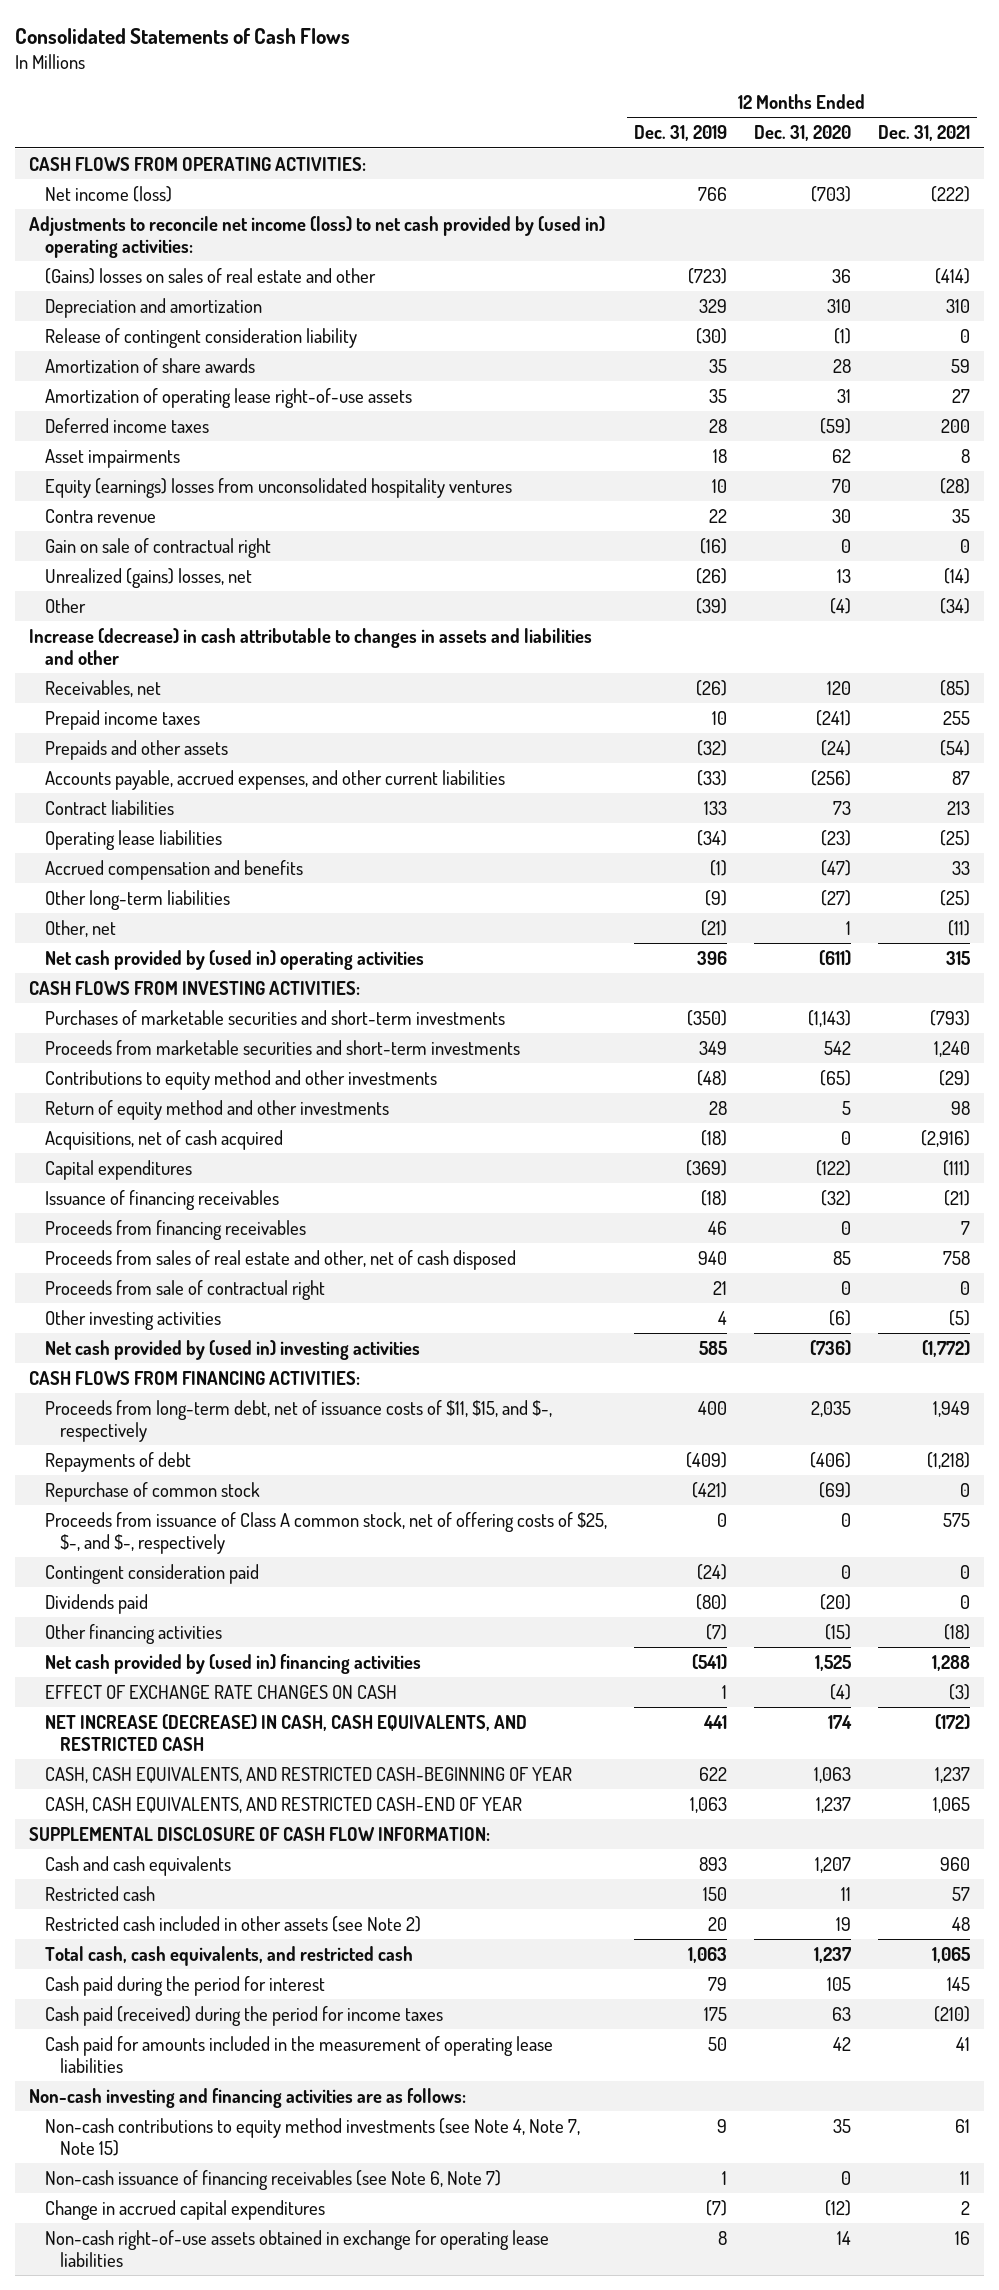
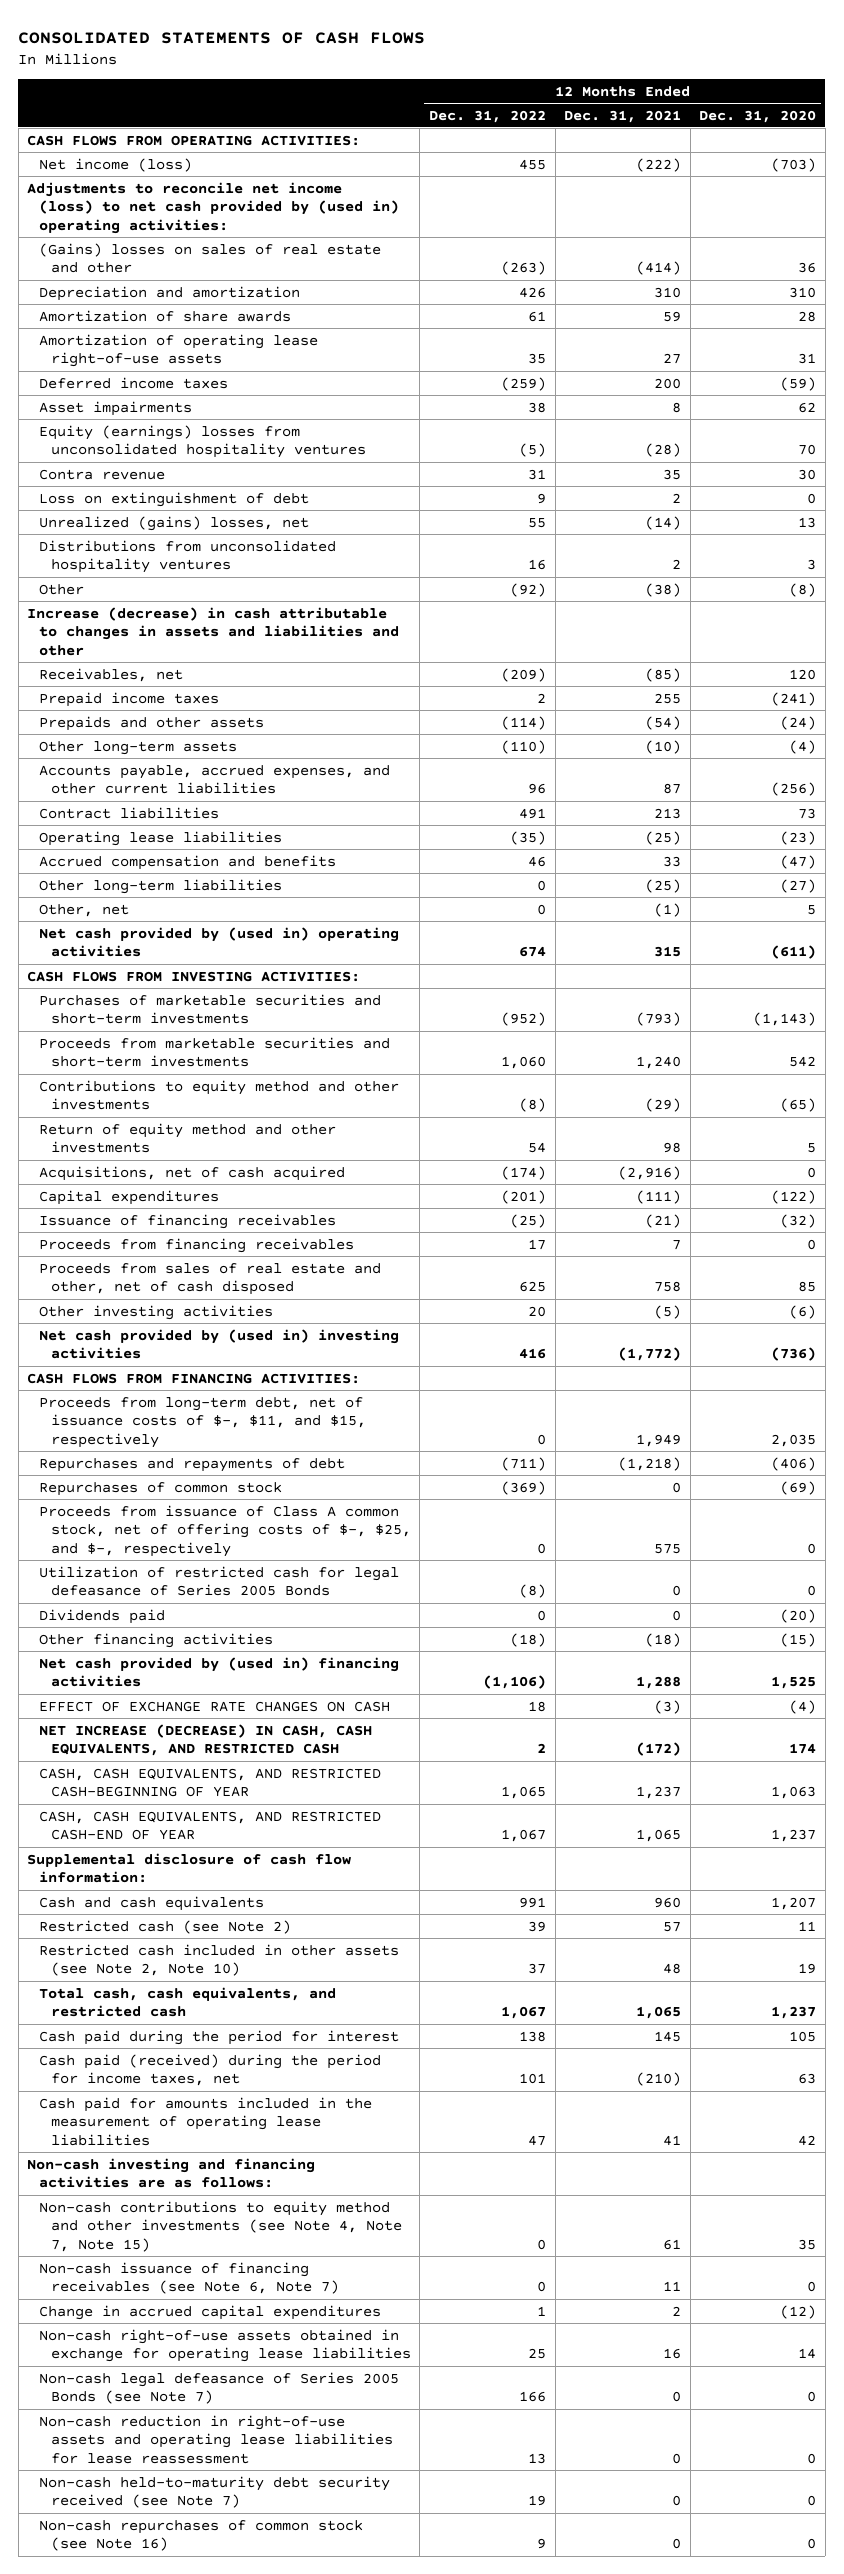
- Consolidated Statements of Cash Flows
+ CONSOLIDATED STATEMENTS OF CASH FLOWS
- | 12 Months Ended Dec. 31, 2019 | 12 Months Ended Dec. 31, 2020 | 12 Months Ended Dec. 31, 2021
+ | 12 Months Ended Dec. 31, 2022 | 12 Months Ended Dec. 31, 2021 | 12 Months Ended Dec. 31, 2020
- Release of contingent consideration liability | (30) | (1) | 0
- Gain on sale of contractual right | (16) | 0 | 0
+ Loss on extinguishment of debt | 9 | 2 | 0
- Other | (39) | (4) | (34)
+ Distributions from unconsolidated hospitality ventures | 16 | 2 | 3
+ Other | (92) | (38) | (8)
+ Other long-term assets | (110) | (10) | (4)
- Other, net | (21) | 1 | (11)
+ Other, net | 0 | (1) | 5
- Proceeds from sale of contractual right | 21 | 0 | 0
- Proceeds from long-term debt, net of issuance costs of $11, $15, and $-, respectively | 400 | 2,035 | 1,949
- Repayments of debt | (409) | (406) | (1,218)
- Repurchase of common stock | (421) | (69) | 0
- Proceeds from issuance of Class A common stock, net of offering costs of $25, $-, and $-, respectively | 0 | 0 | 575
- Contingent consideration paid | (24) | 0 | 0
+ Proceeds from long-term debt, net of issuance costs of $-, $11, and $15, respectively | 0 | 1,949 | 2,035
+ Repurchases and repayments of debt | (711) | (1,218) | (406)
+ Repurchases of common stock | (369) | 0 | (69)
+ Proceeds from issuance of Class A common stock, net of offering costs of $-, $25, and $-, respectively | 0 | 575 | 0
+ Utilization of restricted cash for legal defeasance of Series 2005 Bonds | (8) | 0 | 0
- SUPPLEMENTAL DISCLOSURE OF CASH FLOW INFORMATION:
+ Supplemental disclosure of cash flow information:
- Restricted cash | 150 | 11 | 57
- Restricted cash included in other assets (see Note 2) | 20 | 19 | 48
+ Restricted cash (see Note 2) | 39 | 57 | 11
+ Restricted cash included in other assets (see Note 2, Note 10) | 37 | 48 | 19
- Cash paid (received) during the period for income taxes | 175 | 63 | (210)
+ Cash paid (received) during the period for income taxes, net | 101 | (210) | 63
- Non-cash contributions to equity method investments (see Note 4, Note 7, Note 15) | 9 | 35 | 61
+ Non-cash contributions to equity method and other investments (see Note 4, Note 7, Note 15) | 0 | 61 | 35
+ Non-cash legal defeasance of Series 2005 Bonds (see Note 7) | 166 | 0 | 0
+ Non-cash reduction in right-of-use assets and operating lease liabilities for lease reassessment | 13 | 0 | 0
+ Non-cash held-to-maturity debt security received (see Note 7) | 19 | 0 | 0
+ Non-cash repurchases of common stock (see Note 16) | 9 | 0 | 0

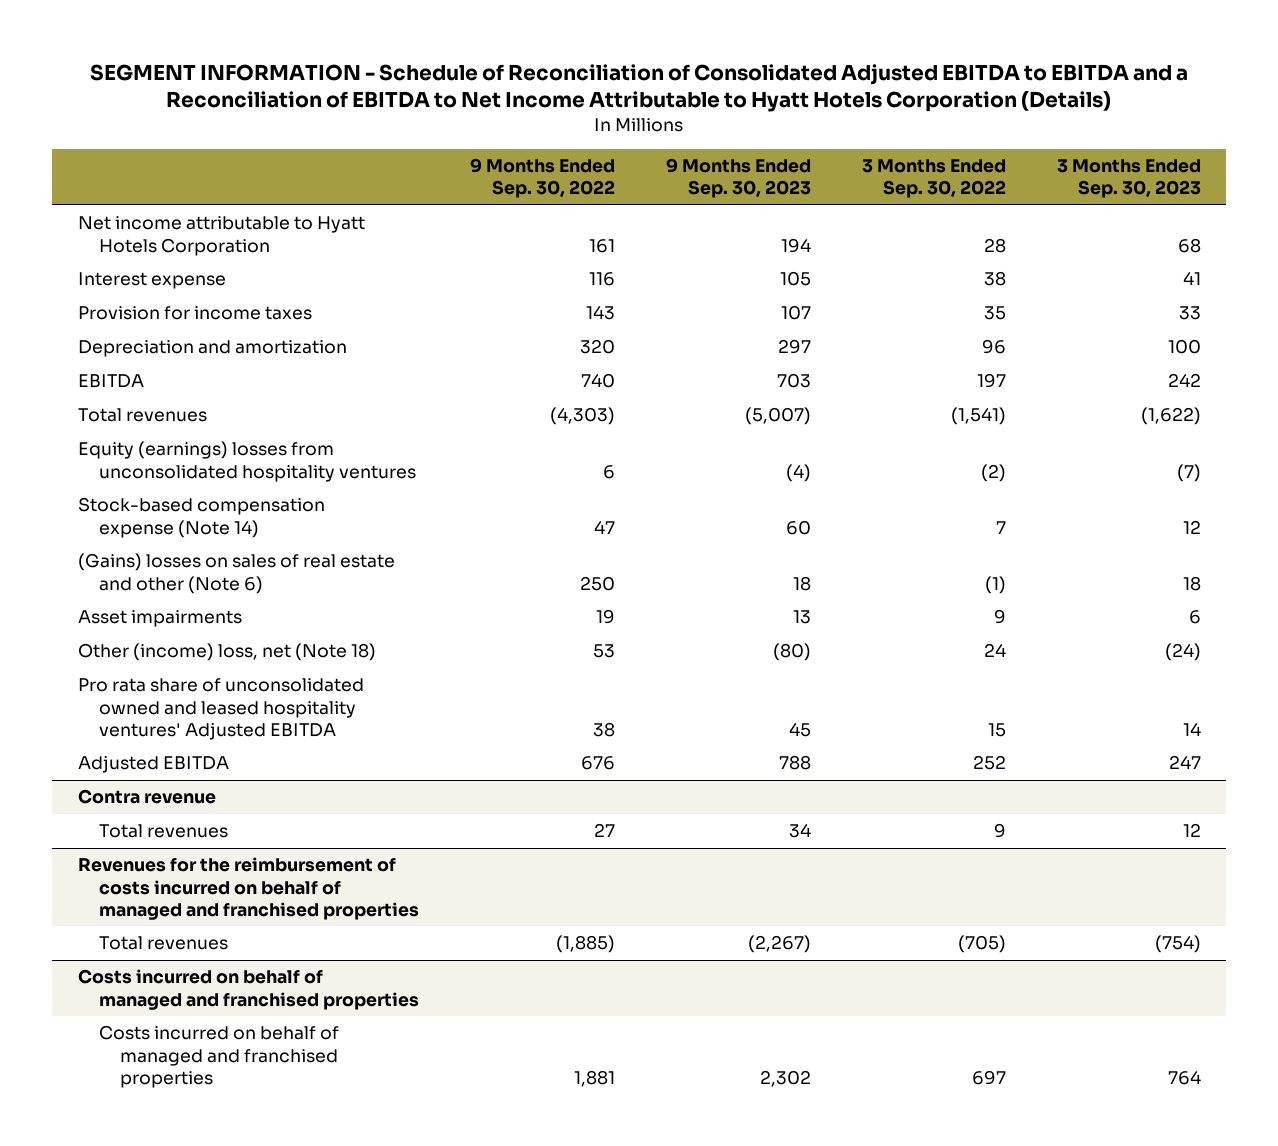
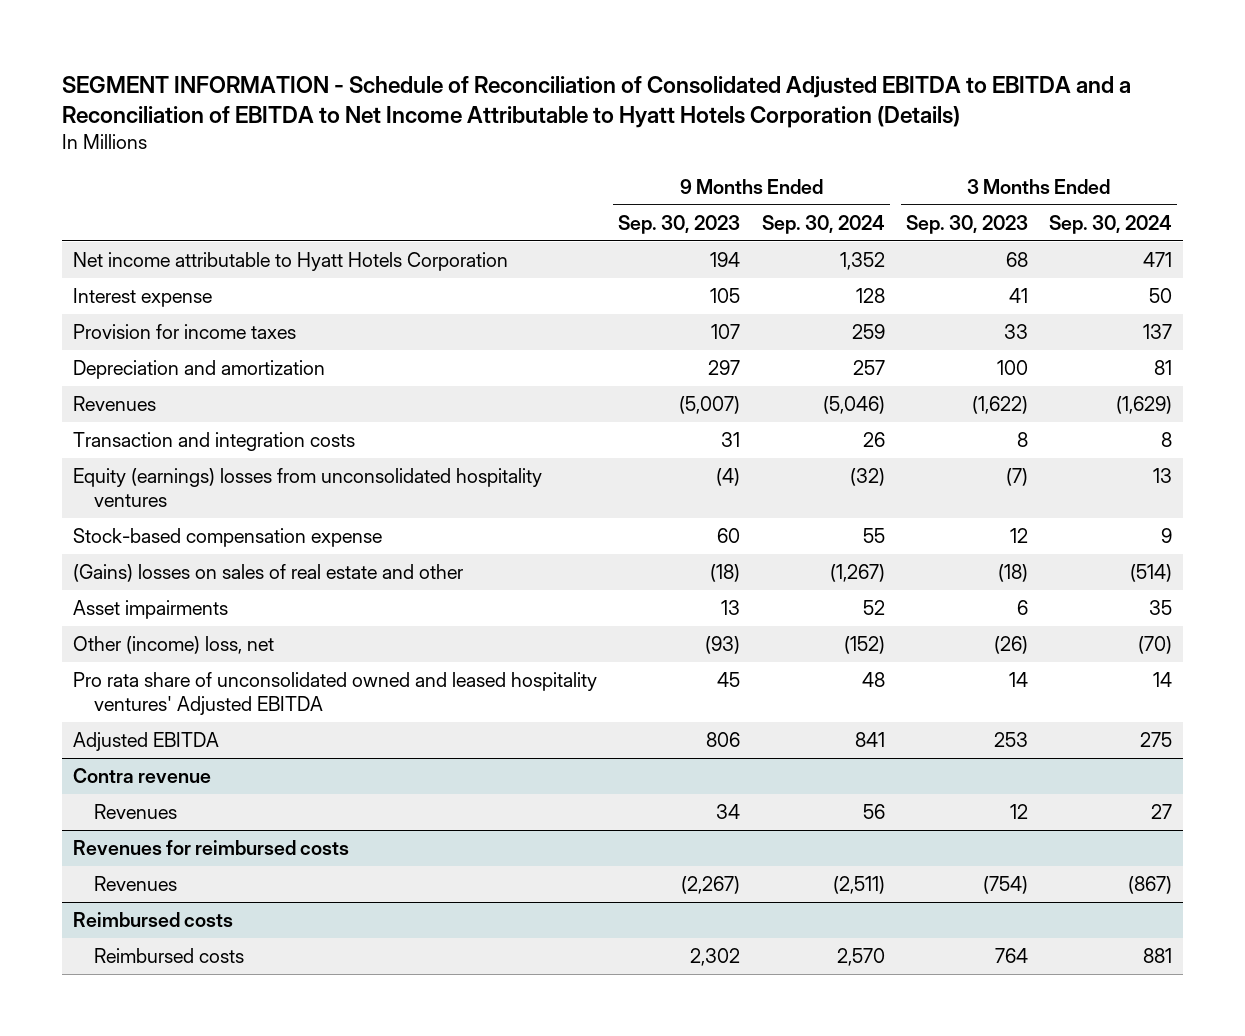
- | 9 Months Ended Sep. 30, 2022 | 9 Months Ended Sep. 30, 2023 | 3 Months Ended Sep. 30, 2022 | 3 Months Ended Sep. 30, 2023
+ | 9 Months Ended Sep. 30, 2023 | 9 Months Ended Sep. 30, 2024 | 3 Months Ended Sep. 30, 2023 | 3 Months Ended Sep. 30, 2024
- EBITDA | 740 | 703 | 197 | 242
- Total revenues | (4,303) | (5,007) | (1,541) | (1,622)
+ Revenues | (5,007) | (5,046) | (1,622) | (1,629)
+ Transaction and integration costs | 31 | 26 | 8 | 8
- Stock-based compensation expense (Note 14) | 47 | 60 | 7 | 12
- (Gains) losses on sales of real estate and other (Note 6) | 250 | 18 | (1) | 18
+ Stock-based compensation expense | 60 | 55 | 12 | 9
+ (Gains) losses on sales of real estate and other | (18) | (1,267) | (18) | (514)
- Other (income) loss, net (Note 18) | 53 | (80) | 24 | (24)
+ Other (income) loss, net | (93) | (152) | (26) | (70)
- Adjusted EBITDA | 676 | 788 | 252 | 247
+ Adjusted EBITDA | 806 | 841 | 253 | 275
@ Contra revenue
- Total revenues | 27 | 34 | 9 | 12
- Revenues for the reimbursement of costs incurred on behalf of managed and franchised properties
- Total revenues | (1,885) | (2,267) | (705) | (754)
- Costs incurred on behalf of managed and franchised properties
- Costs incurred on behalf of managed and franchised properties | 1,881 | 2,302 | 697 | 764
@ Contra revenue
+ Revenues | 34 | 56 | 12 | 27
+ Revenues for reimbursed costs
+ Revenues | (2,267) | (2,511) | (754) | (867)
+ Reimbursed costs
+ Reimbursed costs | 2,302 | 2,570 | 764 | 881

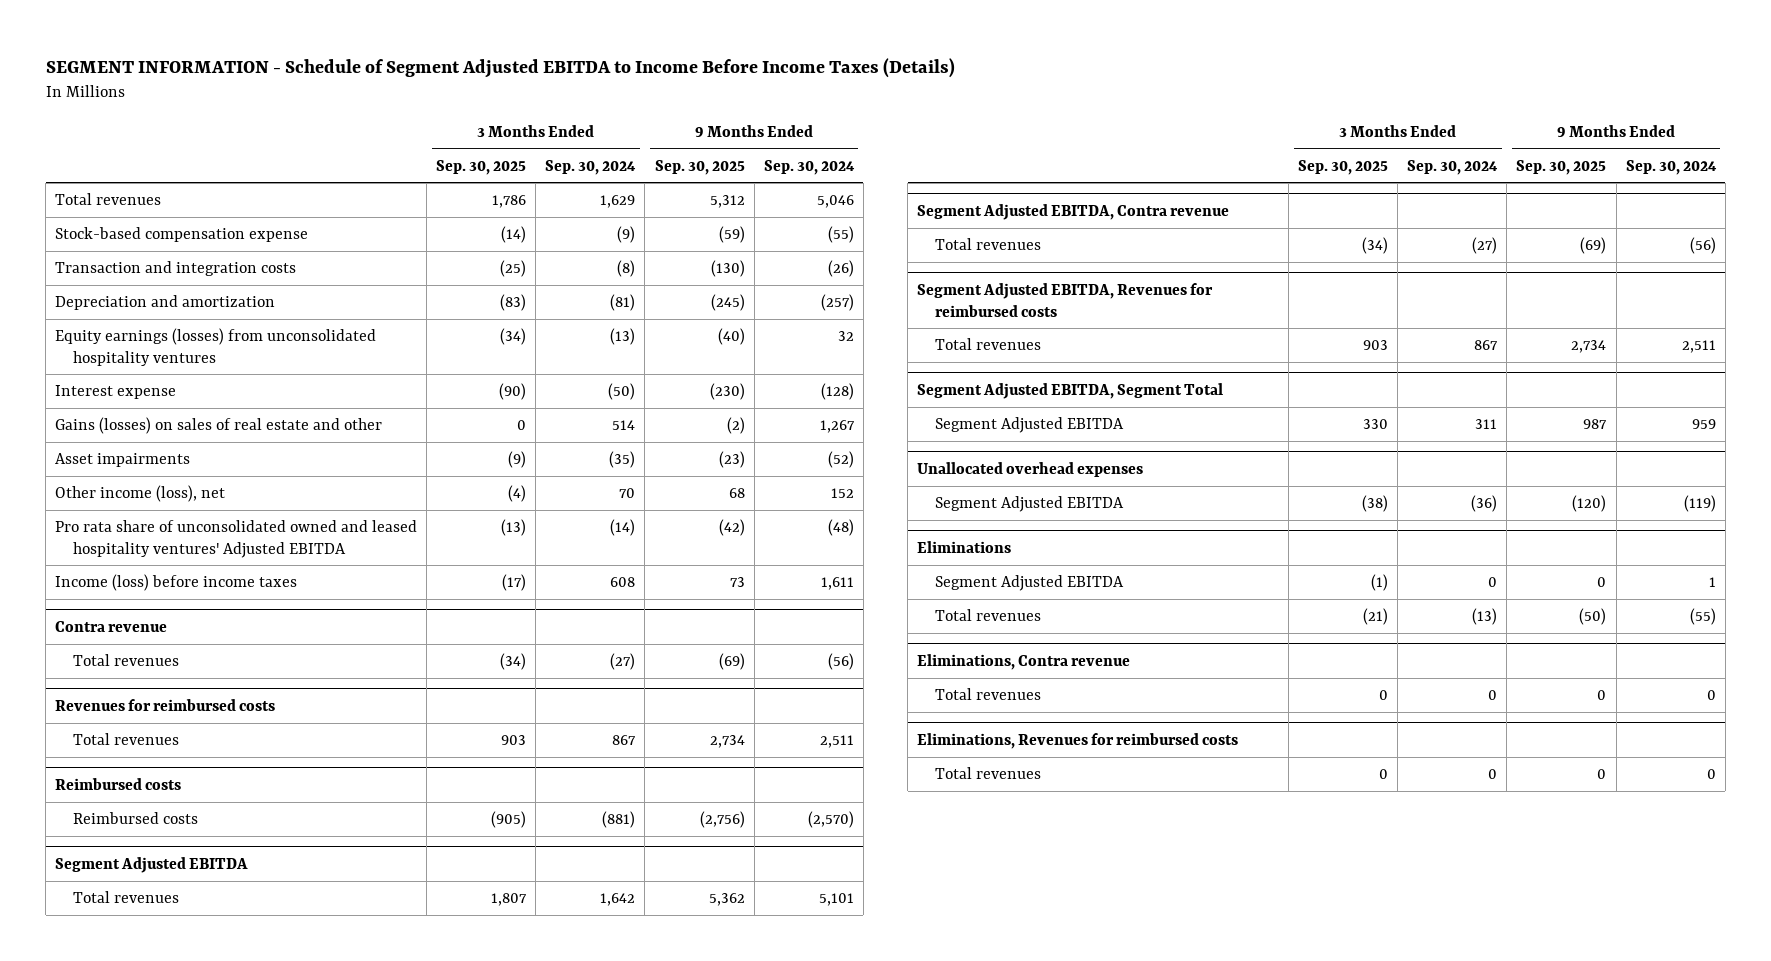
- SEGMENT INFORMATION - Schedule of Reconciliation of Consolidated Adjusted EBITDA to EBITDA and a Reconciliation of EBITDA to Net Income Attributable to Hyatt Hotels Corporation (Details)
+ SEGMENT INFORMATION - Schedule of Segment Adjusted EBITDA to Income Before Income Taxes (Details)
- | 9 Months Ended Sep. 30, 2023 | 9 Months Ended Sep. 30, 2024 | 3 Months Ended Sep. 30, 2023 | 3 Months Ended Sep. 30, 2024
+ | 3 Months Ended Sep. 30, 2025 | 3 Months Ended Sep. 30, 2024 | 9 Months Ended Sep. 30, 2025 | 9 Months Ended Sep. 30, 2024
- Net income attributable to Hyatt Hotels Corporation | 194 | 1,352 | 68 | 471
- Interest expense | 105 | 128 | 41 | 50
- Provision for income taxes | 107 | 259 | 33 | 137
- Depreciation and amortization | 297 | 257 | 100 | 81
- Revenues | (5,007) | (5,046) | (1,622) | (1,629)
- Transaction and integration costs | 31 | 26 | 8 | 8
- Equity (earnings) losses from unconsolidated hospitality ventures | (4) | (32) | (7) | 13
- Stock-based compensation expense | 60 | 55 | 12 | 9
- (Gains) losses on sales of real estate and other | (18) | (1,267) | (18) | (514)
- Asset impairments | 13 | 52 | 6 | 35
- Other (income) loss, net | (93) | (152) | (26) | (70)
- Pro rata share of unconsolidated owned and leased hospitality ventures' Adjusted EBITDA | 45 | 48 | 14 | 14
- Adjusted EBITDA | 806 | 841 | 253 | 275
+ Total revenues | 1,786 | 1,629 | 5,312 | 5,046
+ Stock-based compensation expense | (14) | (9) | (59) | (55)
+ Transaction and integration costs | (25) | (8) | (130) | (26)
+ Depreciation and amortization | (83) | (81) | (245) | (257)
+ Equity earnings (losses) from unconsolidated hospitality ventures | (34) | (13) | (40) | 32
+ Interest expense | (90) | (50) | (230) | (128)
+ Gains (losses) on sales of real estate and other | 0 | 514 | (2) | 1,267
+ Asset impairments | (9) | (35) | (23) | (52)
+ Other income (loss), net | (4) | 70 | 68 | 152
+ Pro rata share of unconsolidated owned and leased hospitality ventures' Adjusted EBITDA | (13) | (14) | (42) | (48)
+ Income (loss) before income taxes | (17) | 608 | 73 | 1,611
@ Contra revenue
- Revenues | 34 | 56 | 12 | 27
+ Total revenues | (34) | (27) | (69) | (56)
@ Revenues for reimbursed costs
- Revenues | (2,267) | (2,511) | (754) | (867)
+ Total revenues | 903 | 867 | 2,734 | 2,511
@ Reimbursed costs
- Reimbursed costs | 2,302 | 2,570 | 764 | 881
+ Reimbursed costs | (905) | (881) | (2,756) | (2,570)
+ Segment Adjusted EBITDA
+ Total revenues | 1,807 | 1,642 | 5,362 | 5,101
+ Segment Adjusted EBITDA, Contra revenue
+ Total revenues | (34) | (27) | (69) | (56)
+ Segment Adjusted EBITDA, Revenues for reimbursed costs
+ Total revenues | 903 | 867 | 2,734 | 2,511
+ Segment Adjusted EBITDA, Segment Total
+ Segment Adjusted EBITDA | 330 | 311 | 987 | 959
+ Unallocated overhead expenses
+ Segment Adjusted EBITDA | (38) | (36) | (120) | (119)
+ Eliminations
+ Segment Adjusted EBITDA | (1) | 0 | 0 | 1
+ Total revenues | (21) | (13) | (50) | (55)
+ Eliminations, Contra revenue
+ Total revenues | 0 | 0 | 0 | 0
+ Eliminations, Revenues for reimbursed costs
+ Total revenues | 0 | 0 | 0 | 0

